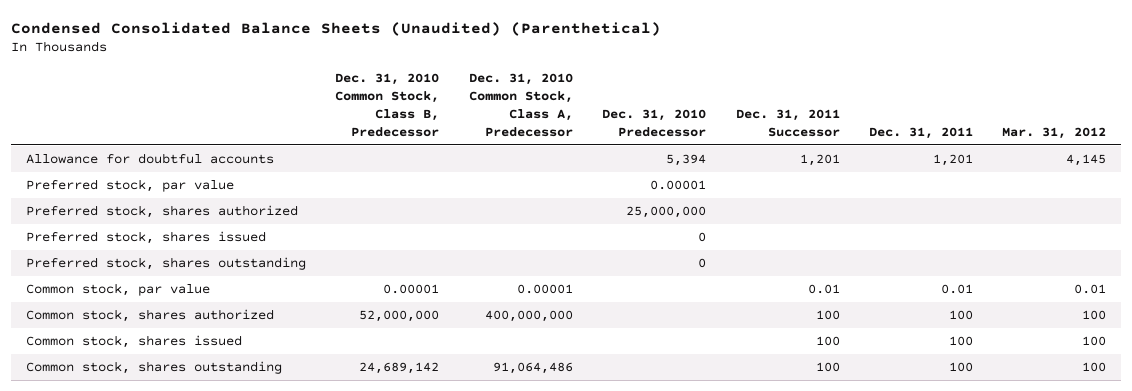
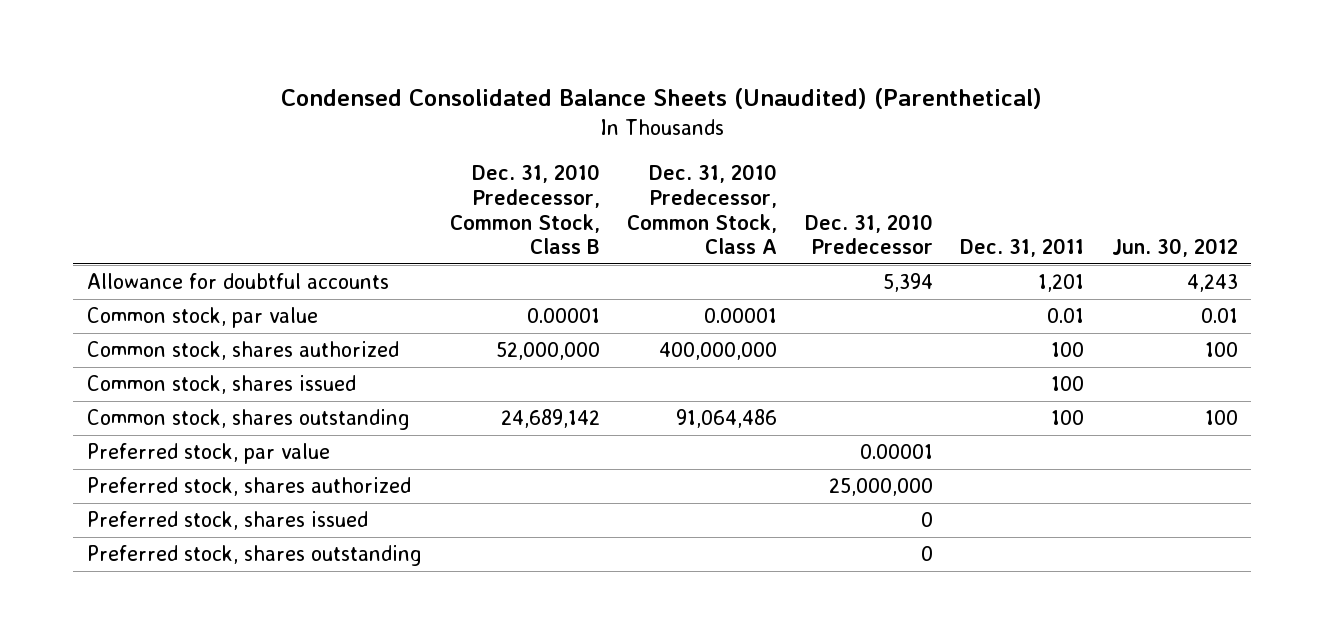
- | Dec. 31, 2010 Common Stock, Class B, Predecessor | Dec. 31, 2010 Common Stock, Class A, Predecessor | Dec. 31, 2010 Predecessor | Dec. 31, 2011 Successor | Dec. 31, 2011 | Mar. 31, 2012
+ | Dec. 31, 2010 Predecessor, Common Stock, Class B | Dec. 31, 2010 Predecessor, Common Stock, Class A | Dec. 31, 2010 Predecessor | Dec. 31, 2011 | Jun. 30, 2012
moved down: Preferred stock, par value | | | 0.00001 | |
moved down: Preferred stock, shares authorized | | | 25,000,000 | |
moved down: Preferred stock, shares issued | | | 0 | |
moved down: Preferred stock, shares outstanding | | | 0 | |

